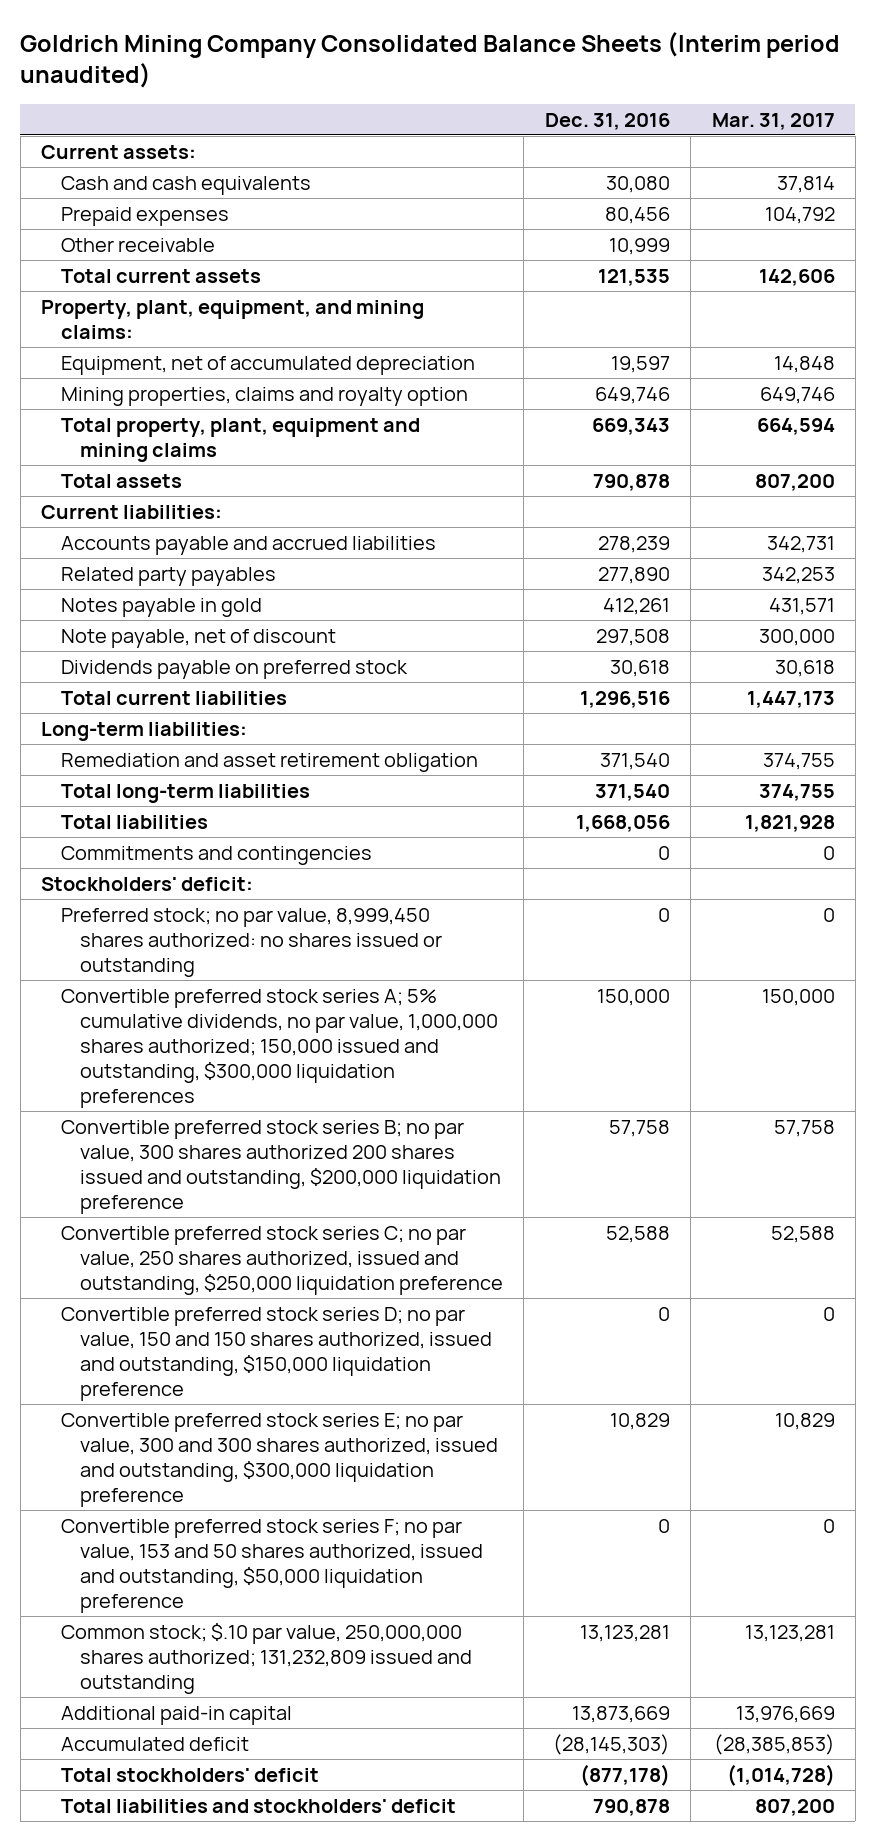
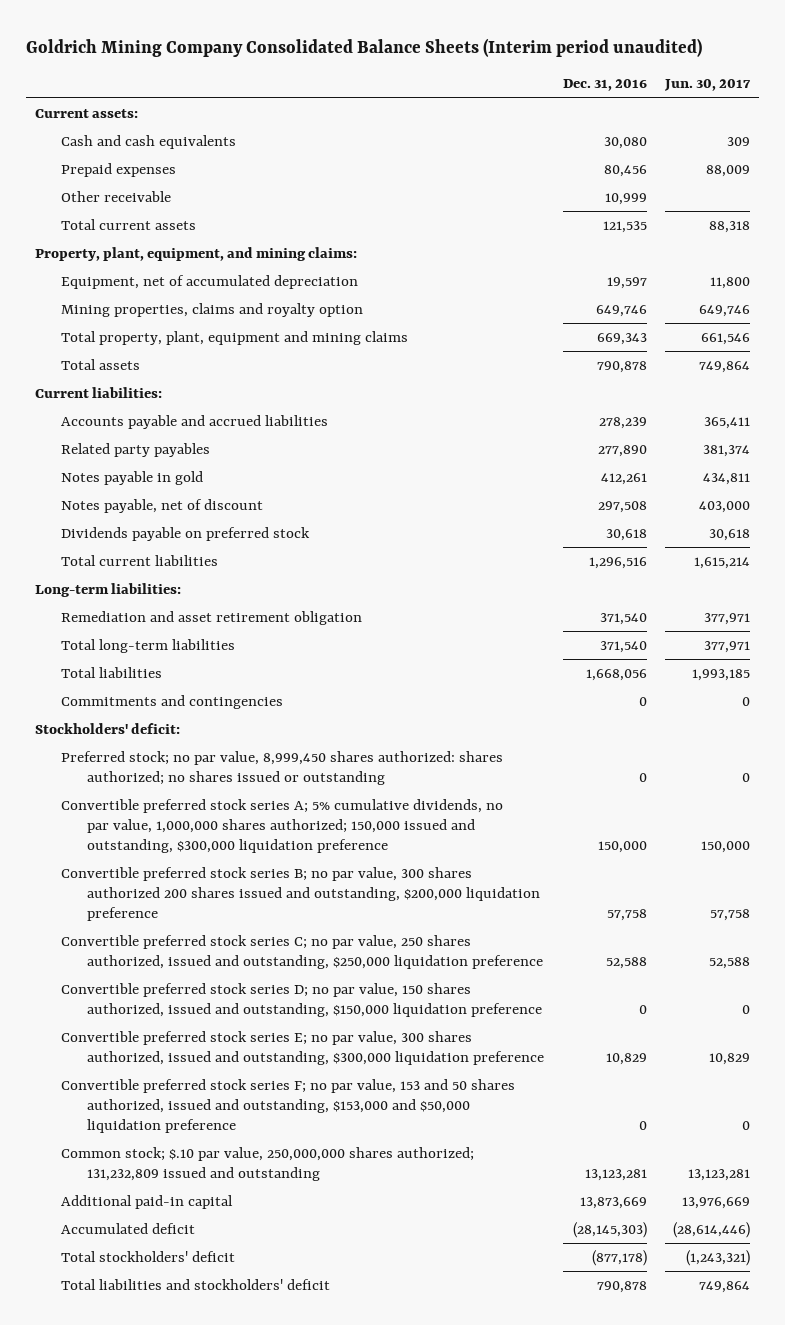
- | Dec. 31, 2016 | Mar. 31, 2017
+ | Dec. 31, 2016 | Jun. 30, 2017
- Note payable, net of discount | 297,508 | 300,000
+ Notes payable, net of discount | 297,508 | 403,000
- Preferred stock; no par value, 8,999,450 shares authorized: no shares issued or outstanding | 0 | 0
- Convertible preferred stock series A; 5% cumulative dividends, no par value, 1,000,000 shares authorized; 150,000 issued and outstanding, $300,000 liquidation preferences | 150,000 | 150,000
+ Preferred stock; no par value, 8,999,450 shares authorized: shares authorized; no shares issued or outstanding | 0 | 0
+ Convertible preferred stock series A; 5% cumulative dividends, no par value, 1,000,000 shares authorized; 150,000 issued and outstanding, $300,000 liquidation preference | 150,000 | 150,000
- Convertible preferred stock series D; no par value, 150 and 150 shares authorized, issued and outstanding, $150,000 liquidation preference | 0 | 0
- Convertible preferred stock series E; no par value, 300 and 300 shares authorized, issued and outstanding, $300,000 liquidation preference | 10,829 | 10,829
- Convertible preferred stock series F; no par value, 153 and 50 shares authorized, issued and outstanding, $50,000 liquidation preference | 0 | 0
+ Convertible preferred stock series D; no par value, 150 shares authorized, issued and outstanding, $150,000 liquidation preference | 0 | 0
+ Convertible preferred stock series E; no par value, 300 shares authorized, issued and outstanding, $300,000 liquidation preference | 10,829 | 10,829
+ Convertible preferred stock series F; no par value, 153 and 50 shares authorized, issued and outstanding, $153,000 and $50,000 liquidation preference | 0 | 0

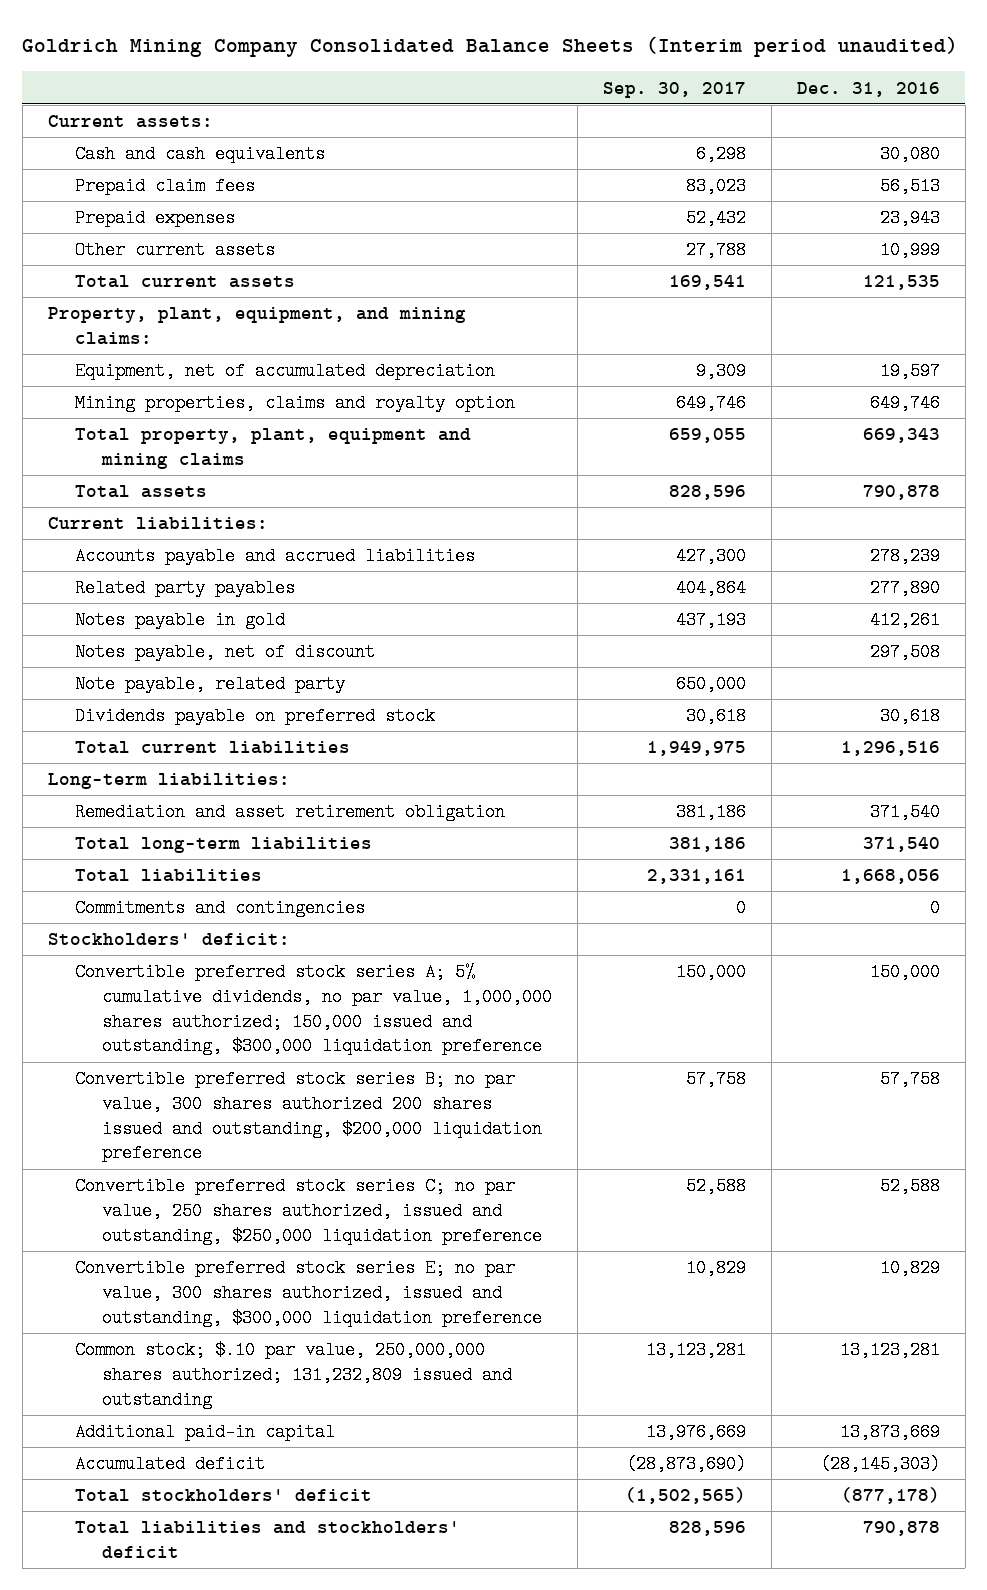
- | Dec. 31, 2016 | Jun. 30, 2017
+ | Sep. 30, 2017 | Dec. 31, 2016
- Prepaid expenses | 80,456 | 88,009
- Other receivable | 10,999 |
+ Prepaid claim fees | 83,023 | 56,513
+ Prepaid expenses | 52,432 | 23,943
+ Other current assets | 27,788 | 10,999
+ Note payable, related party | 650,000 |
- Preferred stock; no par value, 8,999,450 shares authorized: shares authorized; no shares issued or outstanding | 0 | 0
- Convertible preferred stock series D; no par value, 150 shares authorized, issued and outstanding, $150,000 liquidation preference | 0 | 0
- Convertible preferred stock series F; no par value, 153 and 50 shares authorized, issued and outstanding, $153,000 and $50,000 liquidation preference | 0 | 0

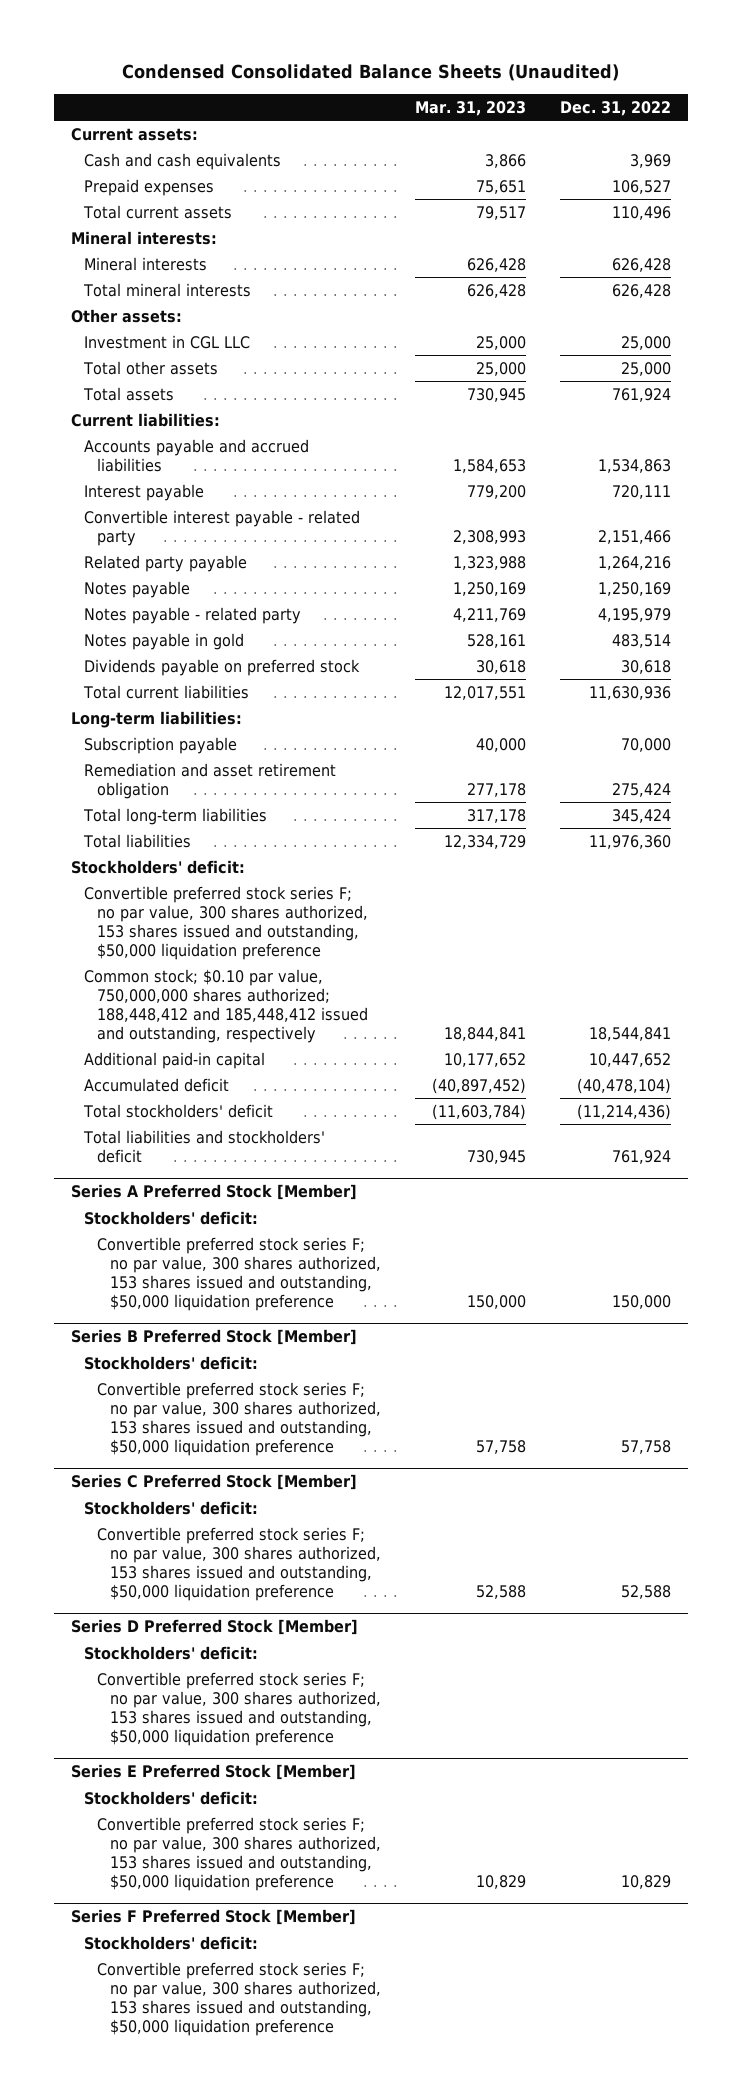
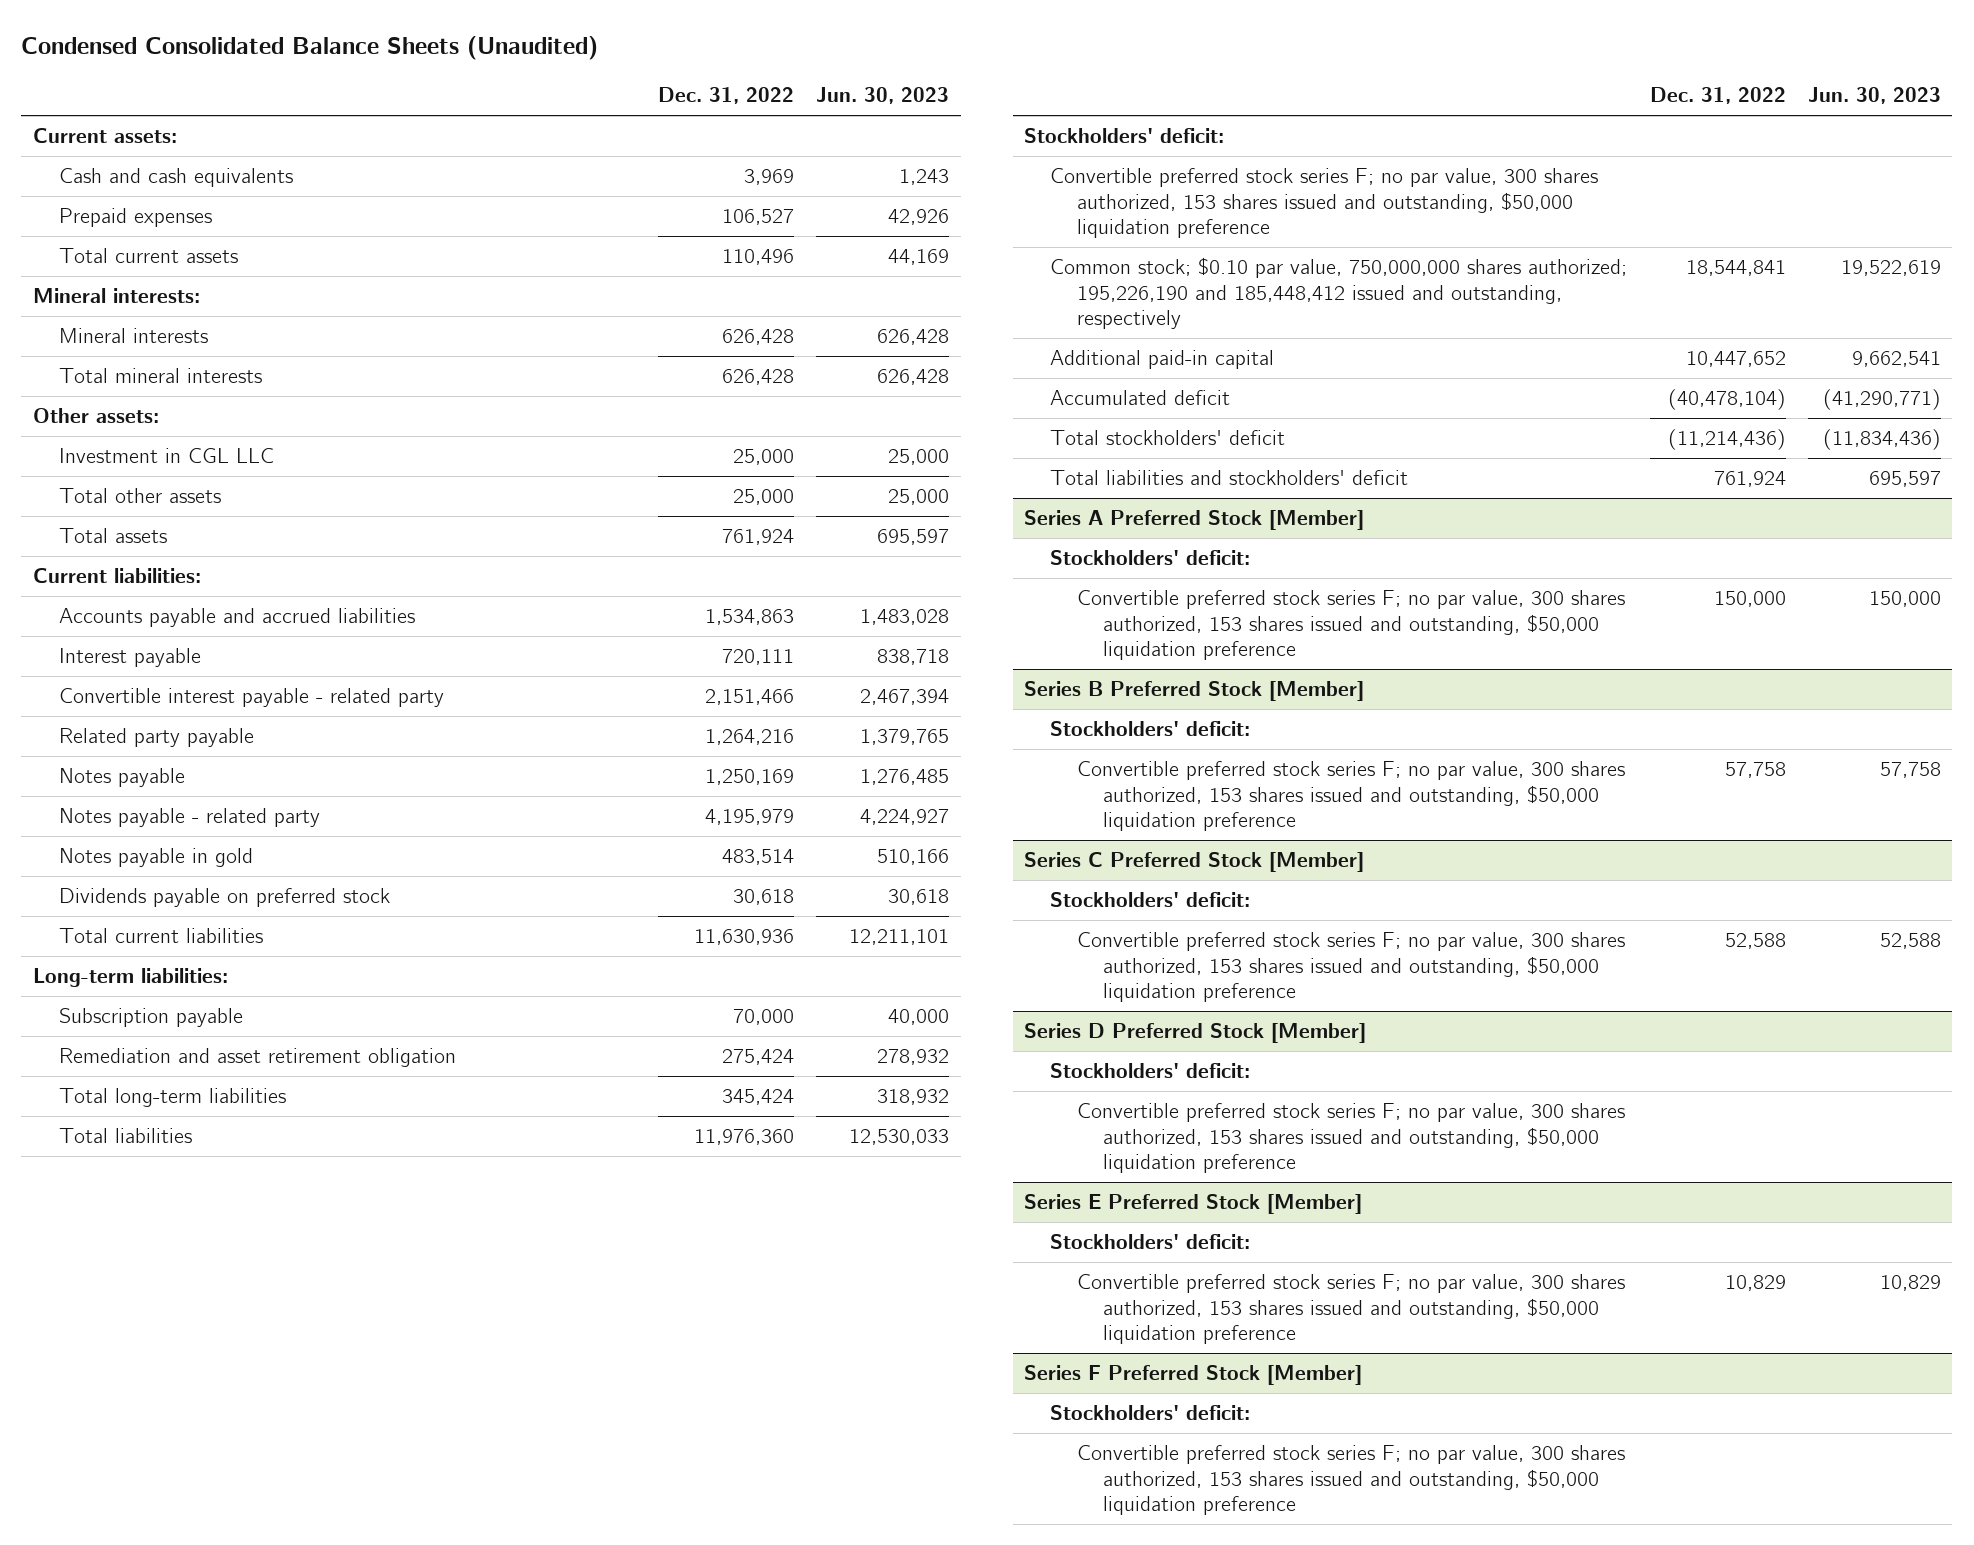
- | Mar. 31, 2023 | Dec. 31, 2022
+ | Dec. 31, 2022 | Jun. 30, 2023
- Common stock; $0.10 par value, 750,000,000 shares authorized; 188,448,412 and 185,448,412 issued and outstanding, respectively | 18,844,841 | 18,544,841
+ Common stock; $0.10 par value, 750,000,000 shares authorized; 195,226,190 and 185,448,412 issued and outstanding, respectively | 18,544,841 | 19,522,619

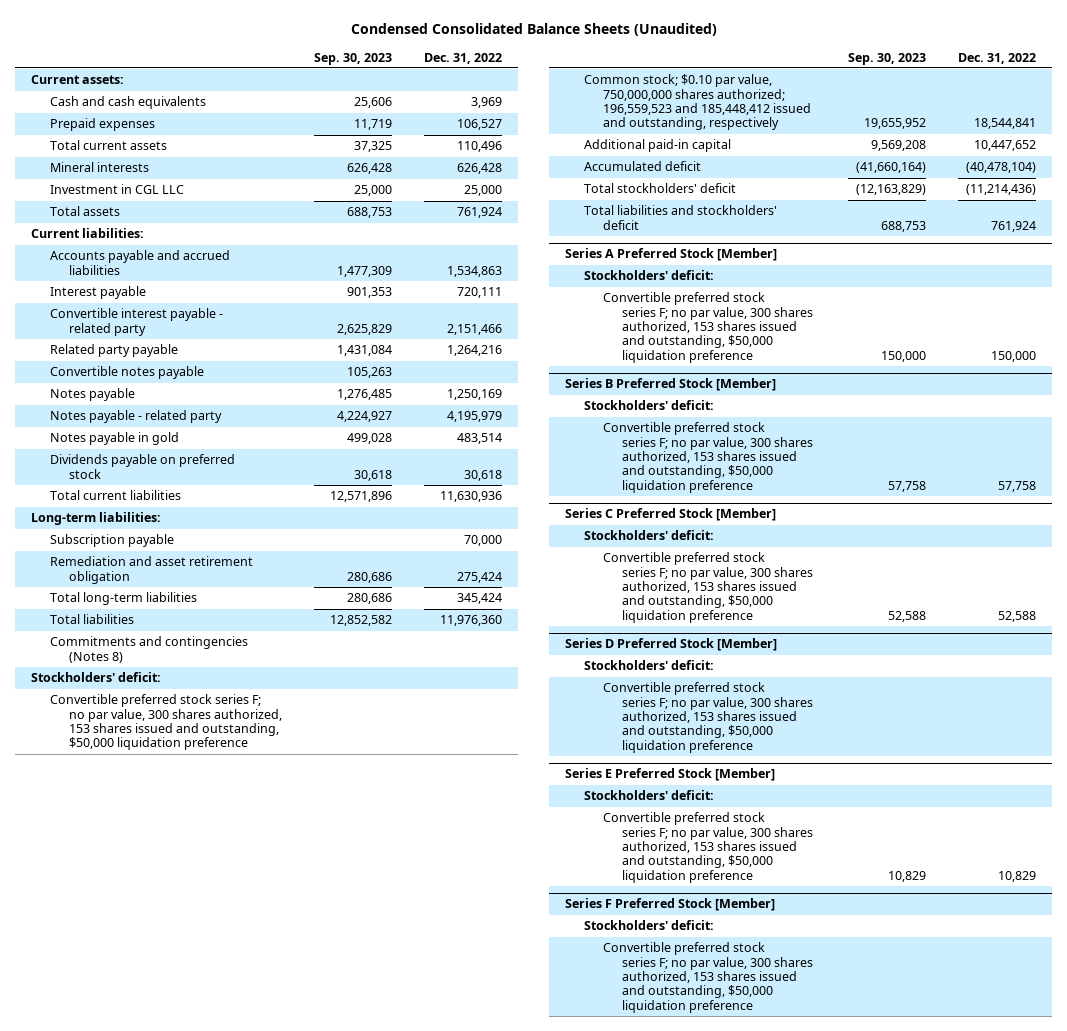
- | Dec. 31, 2022 | Jun. 30, 2023
+ | Sep. 30, 2023 | Dec. 31, 2022
- Mineral interests:
- Total mineral interests | 626,428 | 626,428
- Other assets:
- Total other assets | 25,000 | 25,000
+ Convertible notes payable | 105,263 |
+ Commitments and contingencies (Notes 8)
- Common stock; $0.10 par value, 750,000,000 shares authorized; 195,226,190 and 185,448,412 issued and outstanding, respectively | 18,544,841 | 19,522,619
+ Common stock; $0.10 par value, 750,000,000 shares authorized; 196,559,523 and 185,448,412 issued and outstanding, respectively | 19,655,952 | 18,544,841

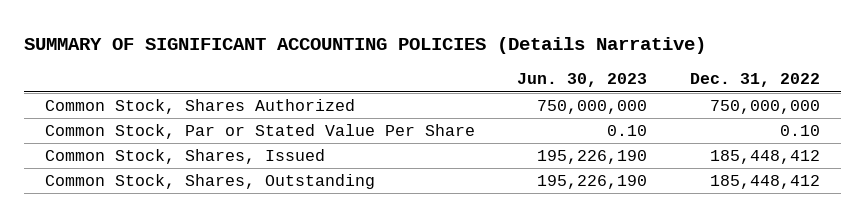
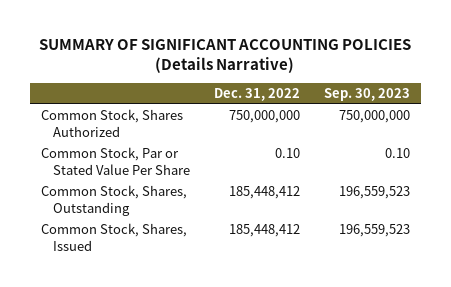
- | Jun. 30, 2023 | Dec. 31, 2022
+ | Dec. 31, 2022 | Sep. 30, 2023
moved down: Common Stock, Shares, Issued | 185,448,412 | 196,559,523

